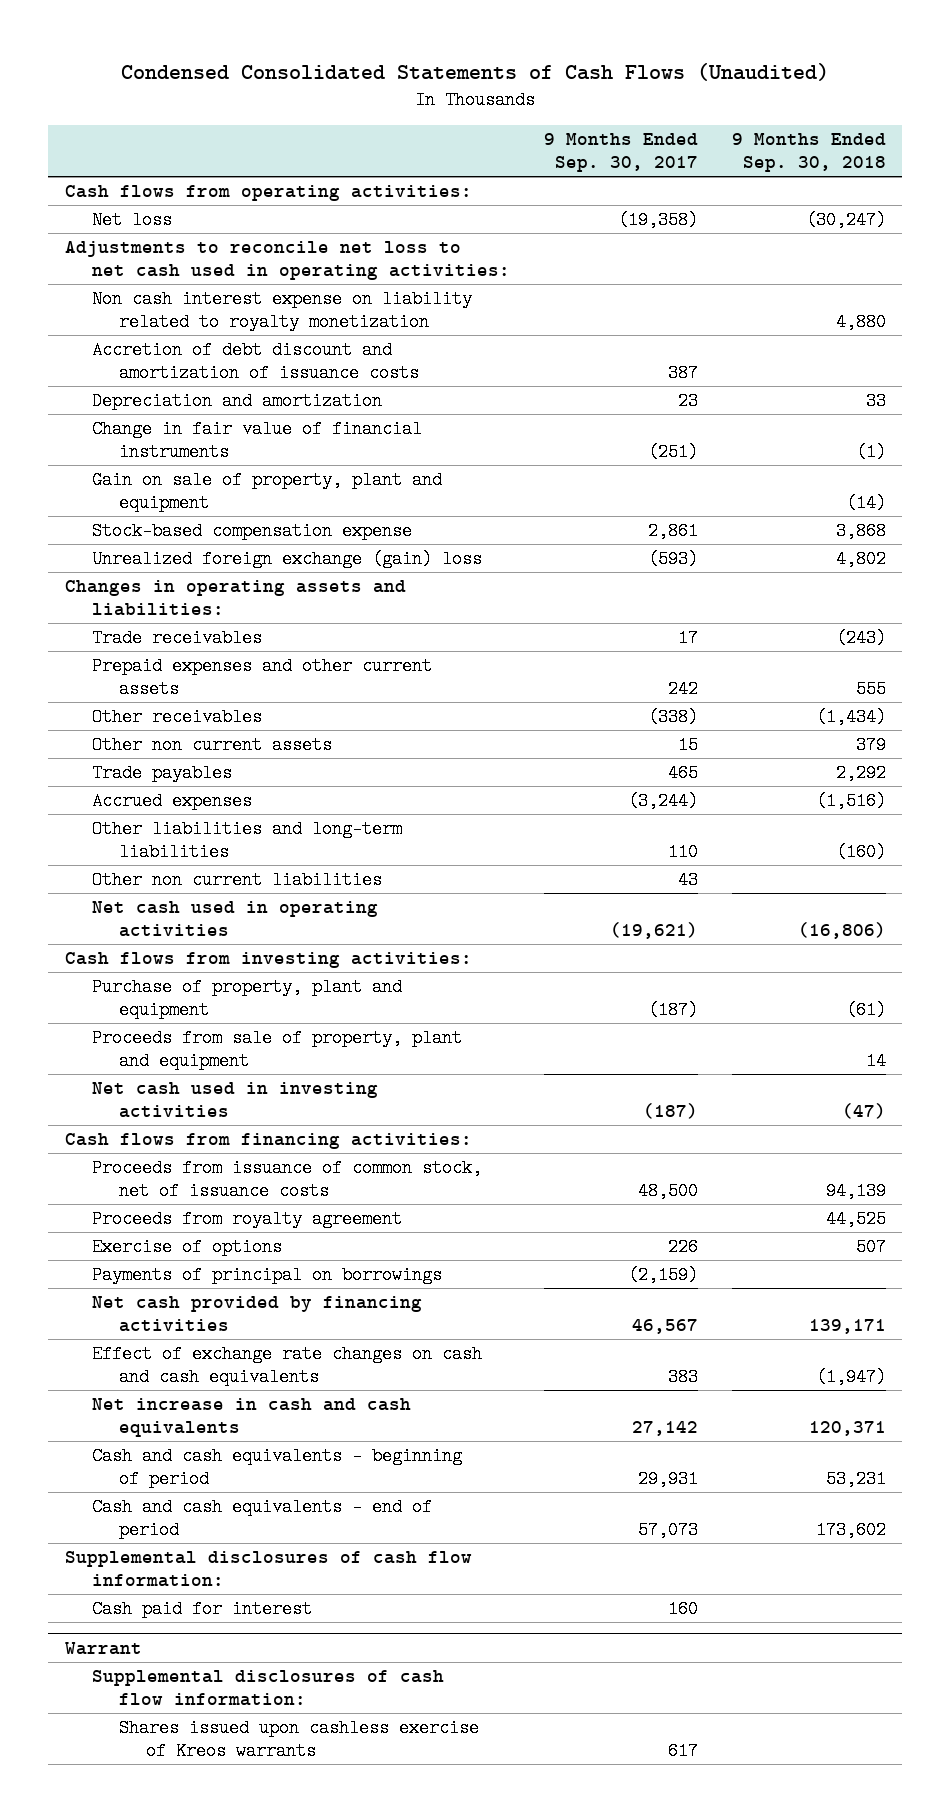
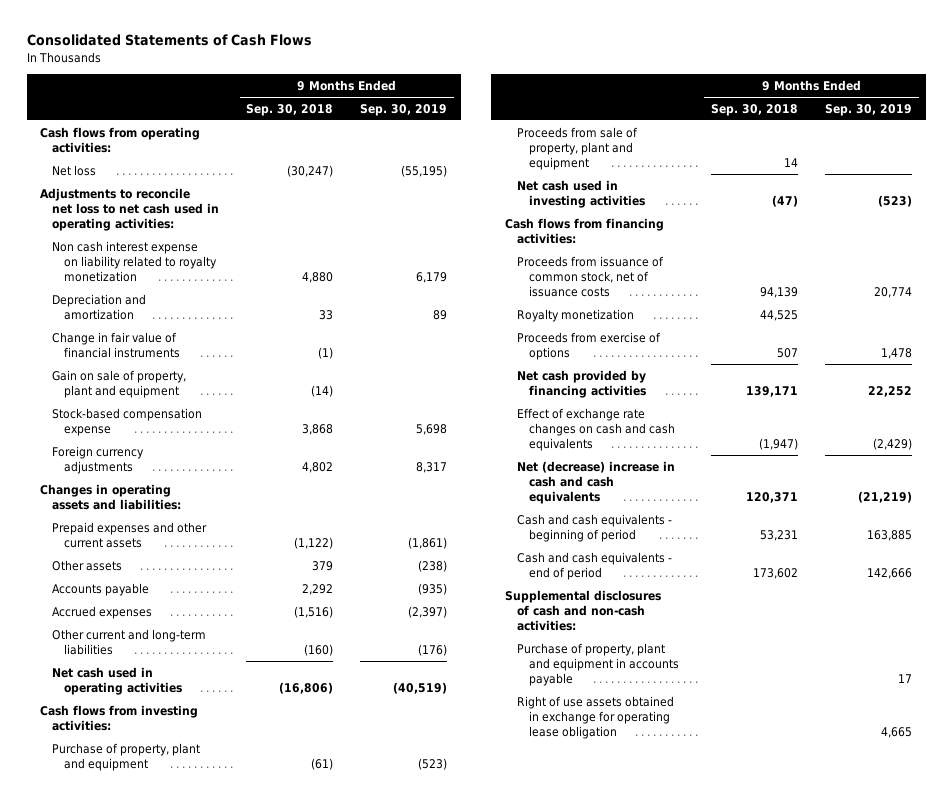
- Condensed Consolidated Statements of Cash Flows (Unaudited)
+ Consolidated Statements of Cash Flows
- | 9 Months Ended Sep. 30, 2017 | 9 Months Ended Sep. 30, 2018
+ | 9 Months Ended Sep. 30, 2018 | 9 Months Ended Sep. 30, 2019
- Accretion of debt discount and amortization of issuance costs | 387 |
- Unrealized foreign exchange (gain) loss | (593) | 4,802
+ Foreign currency adjustments | 4,802 | 8,317
- Trade receivables | 17 | (243)
- Prepaid expenses and other current assets | 242 | 555
- Other receivables | (338) | (1,434)
- Other non current assets | 15 | 379
- Trade payables | 465 | 2,292
+ Prepaid expenses and other current assets | (1,122) | (1,861)
+ Other assets | 379 | (238)
+ Accounts payable | 2,292 | (935)
- Other liabilities and long-term liabilities | 110 | (160)
- Other non current liabilities | 43 |
+ Other current and long-term liabilities | (160) | (176)
- Proceeds from royalty agreement | | 44,525
- Exercise of options | 226 | 507
- Payments of principal on borrowings | (2,159) |
+ Royalty monetization | 44,525 |
+ Proceeds from exercise of options | 507 | 1,478
- Net increase in cash and cash equivalents | 27,142 | 120,371
+ Net (decrease) increase in cash and cash equivalents | 120,371 | (21,219)
- Supplemental disclosures of cash flow information:
- Cash paid for interest | 160 |
- Warrant
- Supplemental disclosures of cash flow information:
- Shares issued upon cashless exercise of Kreos warrants | 617 |
+ Supplemental disclosures of cash and non-cash activities:
+ Purchase of property, plant and equipment in accounts payable | | 17
+ Right of use assets obtained in exchange for operating lease obligation | | 4,665

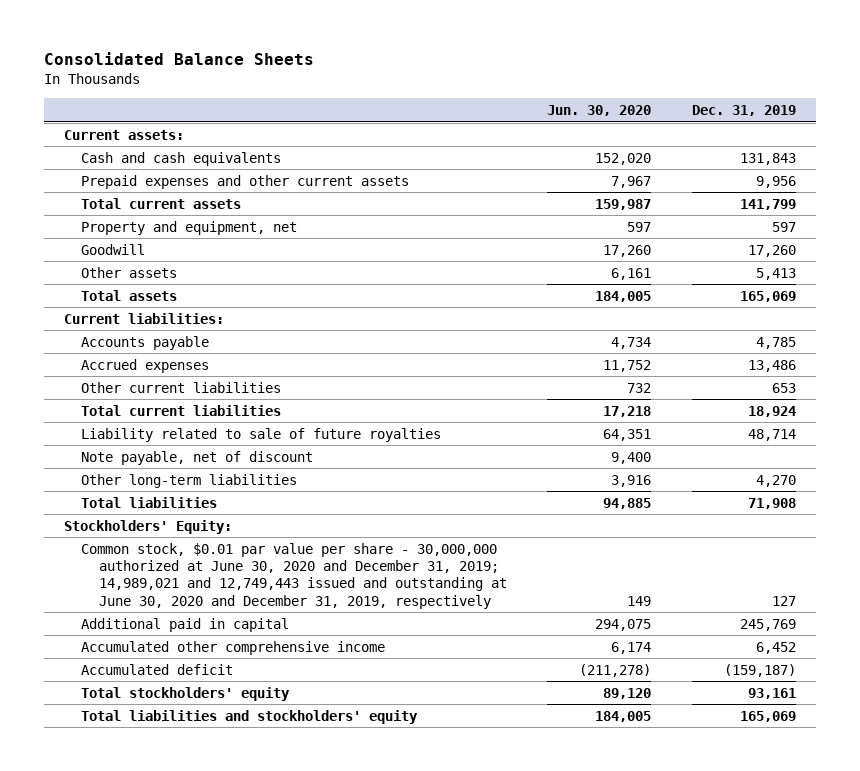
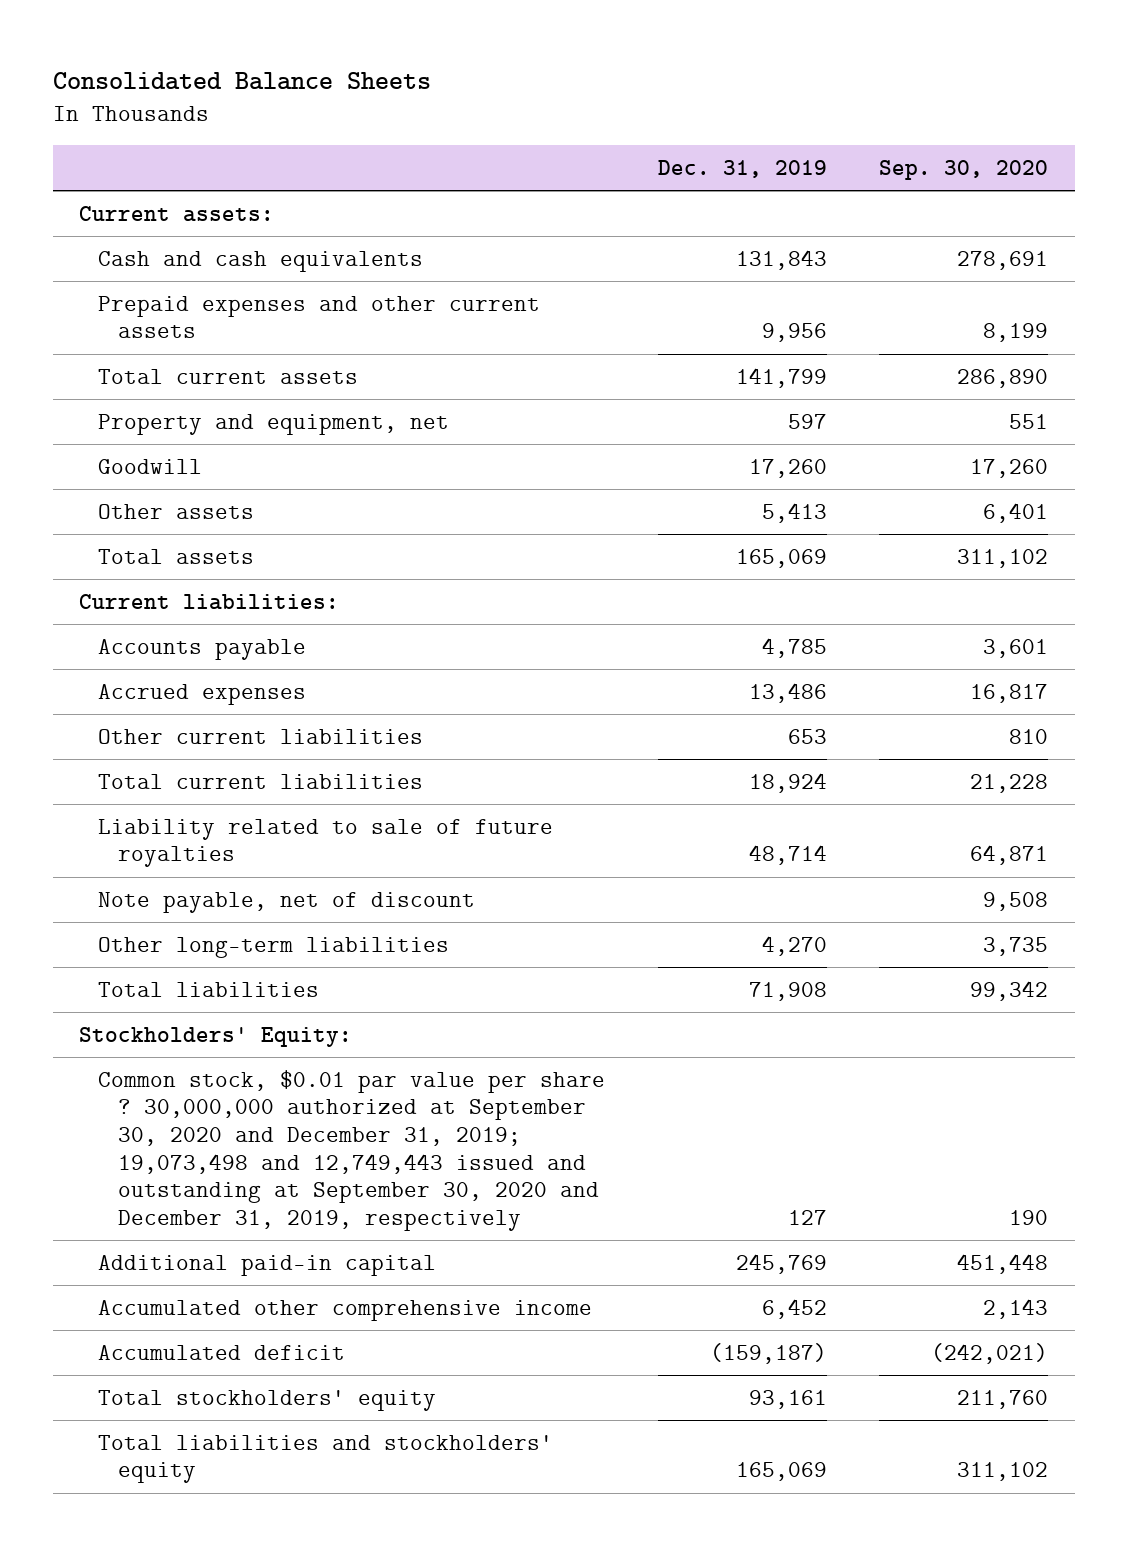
- | Jun. 30, 2020 | Dec. 31, 2019
+ | Dec. 31, 2019 | Sep. 30, 2020
- Common stock, $0.01 par value per share - 30,000,000 authorized at June 30, 2020 and December 31, 2019; 14,989,021 and 12,749,443 issued and outstanding at June 30, 2020 and December 31, 2019, respectively | 149 | 127
- Additional paid in capital | 294,075 | 245,769
+ Common stock, $0.01 par value per share ? 30,000,000 authorized at September 30, 2020 and December 31, 2019; 19,073,498 and 12,749,443 issued and outstanding at September 30, 2020 and December 31, 2019, respectively | 127 | 190
+ Additional paid-in capital | 245,769 | 451,448

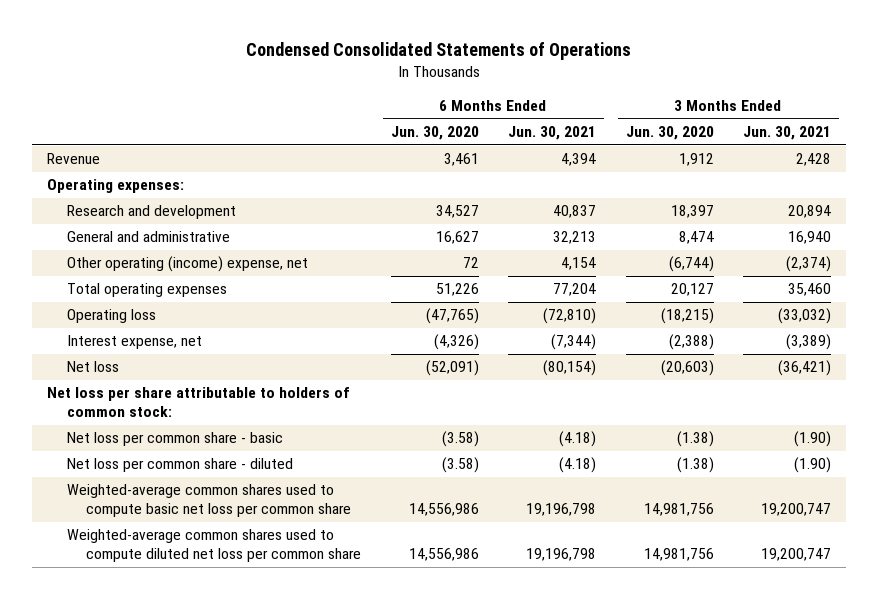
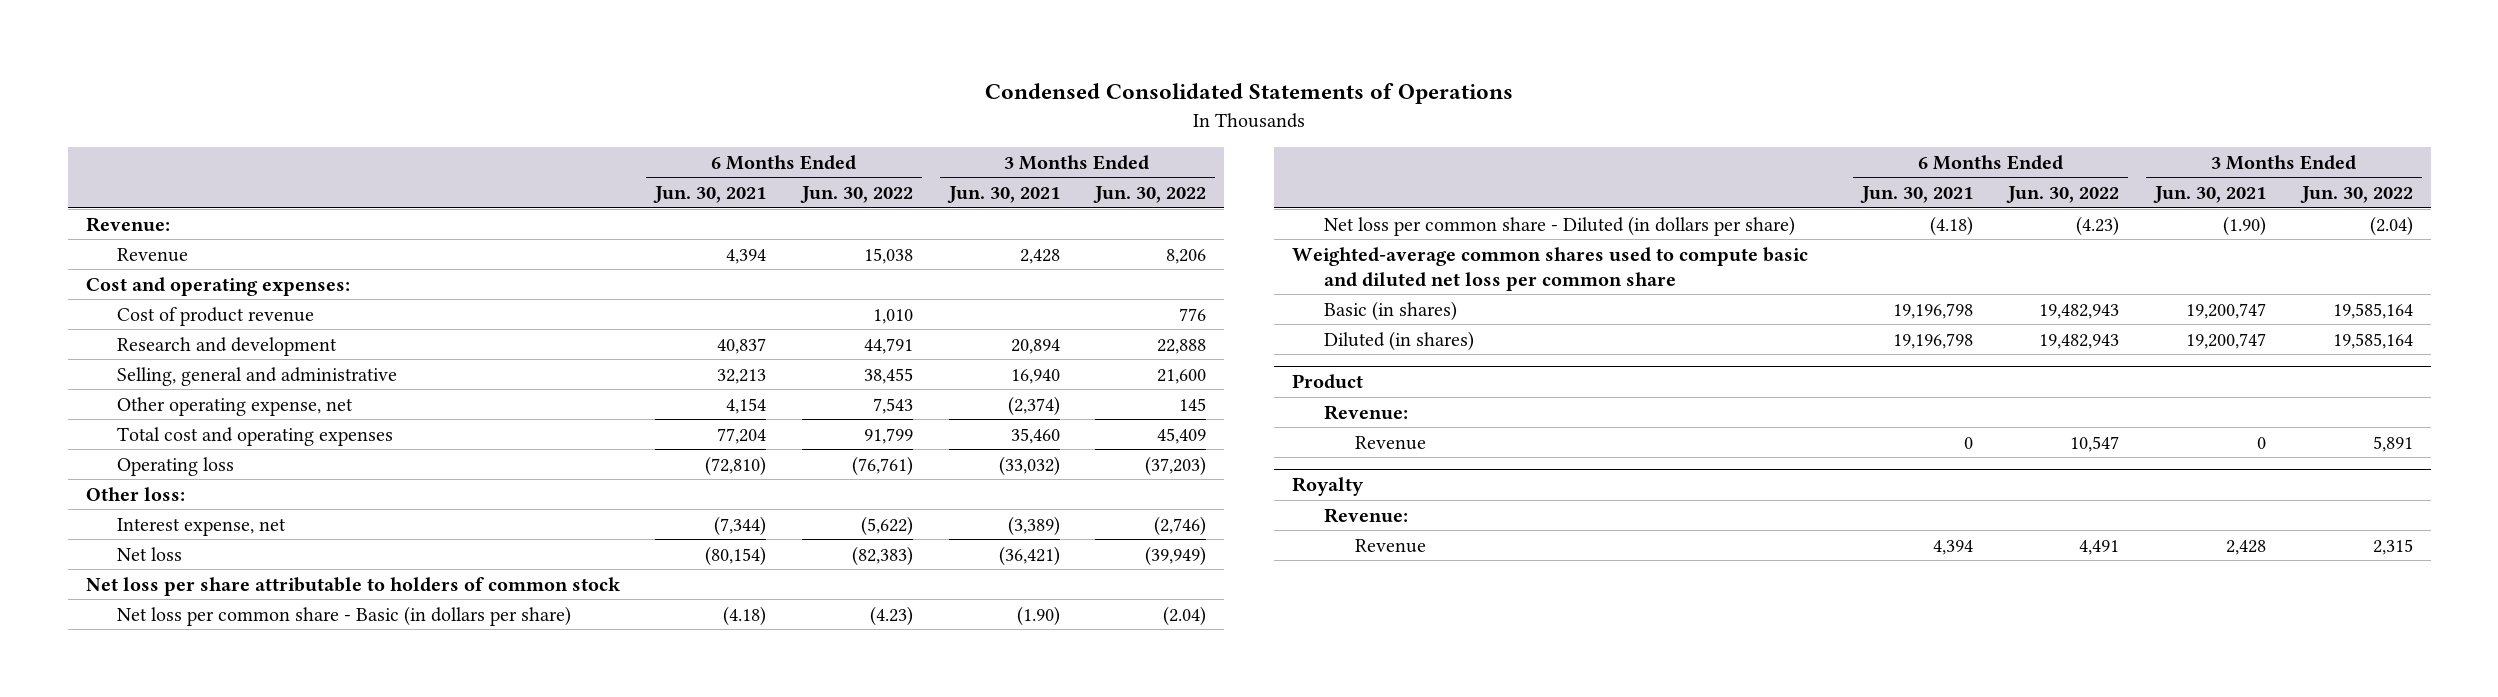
- | 6 Months Ended Jun. 30, 2020 | 6 Months Ended Jun. 30, 2021 | 3 Months Ended Jun. 30, 2020 | 3 Months Ended Jun. 30, 2021
+ | 6 Months Ended Jun. 30, 2021 | 6 Months Ended Jun. 30, 2022 | 3 Months Ended Jun. 30, 2021 | 3 Months Ended Jun. 30, 2022
+ Revenue:
- Operating expenses:
+ Cost and operating expenses:
+ Cost of product revenue | | 1,010 | | 776
- General and administrative | 16,627 | 32,213 | 8,474 | 16,940
- Other operating (income) expense, net | 72 | 4,154 | (6,744) | (2,374)
- Total operating expenses | 51,226 | 77,204 | 20,127 | 35,460
+ Selling, general and administrative | 32,213 | 38,455 | 16,940 | 21,600
+ Other operating expense, net | 4,154 | 7,543 | (2,374) | 145
+ Total cost and operating expenses | 77,204 | 91,799 | 35,460 | 45,409
+ Other loss:
- Net loss per share attributable to holders of common stock:
- Net loss per common share - basic | (3.58) | (4.18) | (1.38) | (1.90)
- Net loss per common share - diluted | (3.58) | (4.18) | (1.38) | (1.90)
- Weighted-average common shares used to compute basic net loss per common share | 14,556,986 | 19,196,798 | 14,981,756 | 19,200,747
- Weighted-average common shares used to compute diluted net loss per common share | 14,556,986 | 19,196,798 | 14,981,756 | 19,200,747
+ Net loss per share attributable to holders of common stock
+ Net loss per common share - Basic (in dollars per share) | (4.18) | (4.23) | (1.90) | (2.04)
+ Net loss per common share - Diluted (in dollars per share) | (4.18) | (4.23) | (1.90) | (2.04)
+ Weighted-average common shares used to compute basic and diluted net loss per common share
+ Basic (in shares) | 19,196,798 | 19,482,943 | 19,200,747 | 19,585,164
+ Diluted (in shares) | 19,196,798 | 19,482,943 | 19,200,747 | 19,585,164
+ Product
+ Revenue:
+ Revenue | 0 | 10,547 | 0 | 5,891
+ Royalty
+ Revenue:
+ Revenue | 4,394 | 4,491 | 2,428 | 2,315

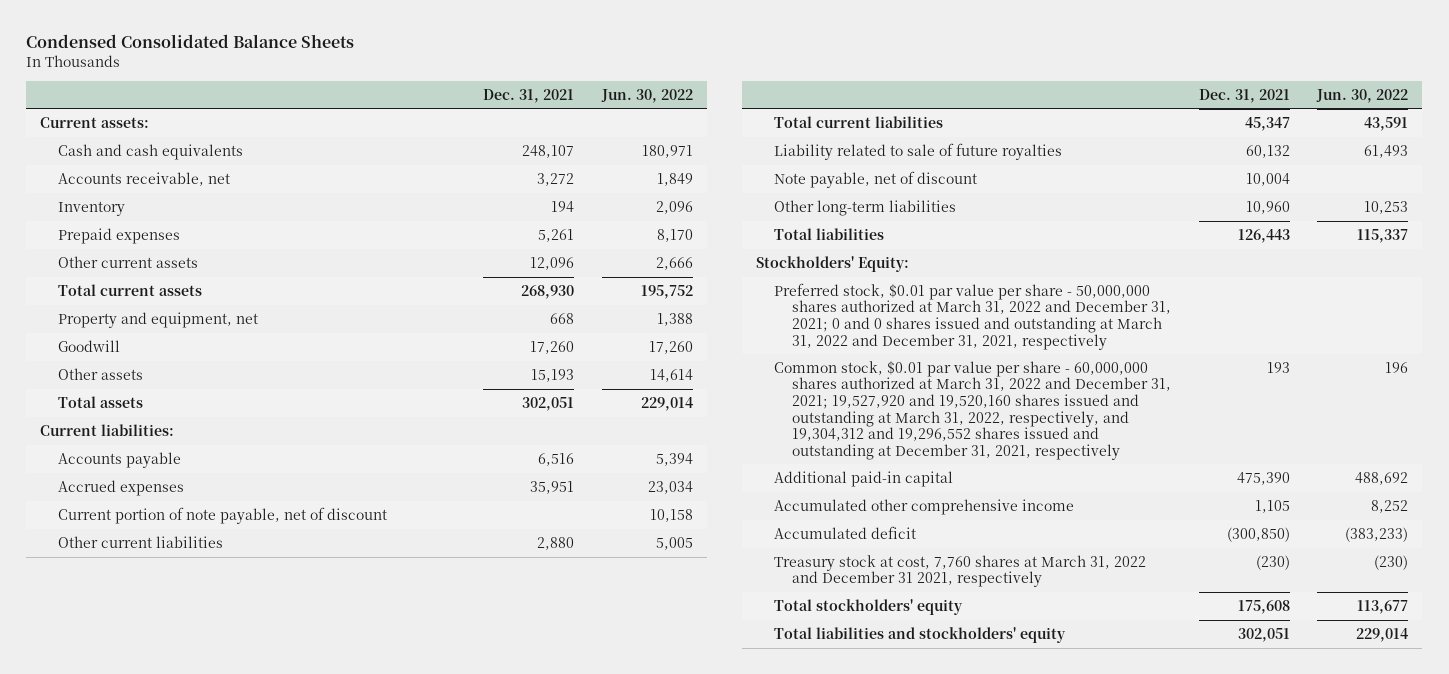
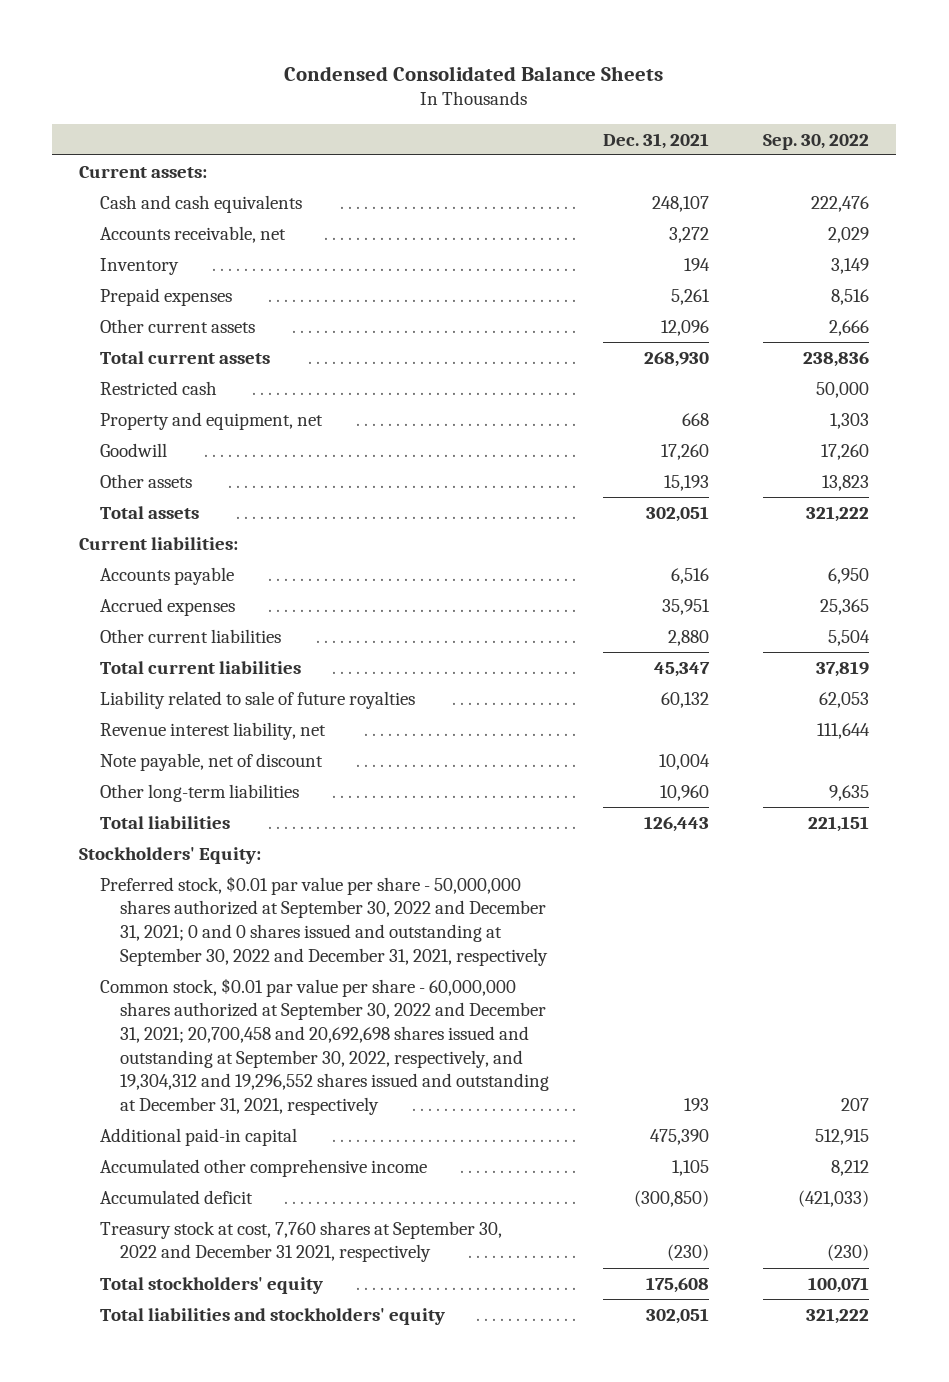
- | Dec. 31, 2021 | Jun. 30, 2022
+ | Dec. 31, 2021 | Sep. 30, 2022
+ Restricted cash | | 50,000
- Current portion of note payable, net of discount | | 10,158
+ Revenue interest liability, net | | 111,644
- Preferred stock, $0.01 par value per share - 50,000,000 shares authorized at March 31, 2022 and December 31, 2021; 0 and 0 shares issued and outstanding at March 31, 2022 and December 31, 2021, respectively
- Common stock, $0.01 par value per share - 60,000,000 shares authorized at March 31, 2022 and December 31, 2021; 19,527,920 and 19,520,160 shares issued and outstanding at March 31, 2022, respectively, and 19,304,312 and 19,296,552 shares issued and outstanding at December 31, 2021, respectively | 193 | 196
+ Preferred stock, $0.01 par value per share - 50,000,000 shares authorized at September 30, 2022 and December 31, 2021; 0 and 0 shares issued and outstanding at September 30, 2022 and December 31, 2021, respectively
+ Common stock, $0.01 par value per share - 60,000,000 shares authorized at September 30, 2022 and December 31, 2021; 20,700,458 and 20,692,698 shares issued and outstanding at September 30, 2022, respectively, and 19,304,312 and 19,296,552 shares issued and outstanding at December 31, 2021, respectively | 193 | 207
- Treasury stock at cost, 7,760 shares at March 31, 2022 and December 31 2021, respectively | (230) | (230)
+ Treasury stock at cost, 7,760 shares at September 30, 2022 and December 31 2021, respectively | (230) | (230)

